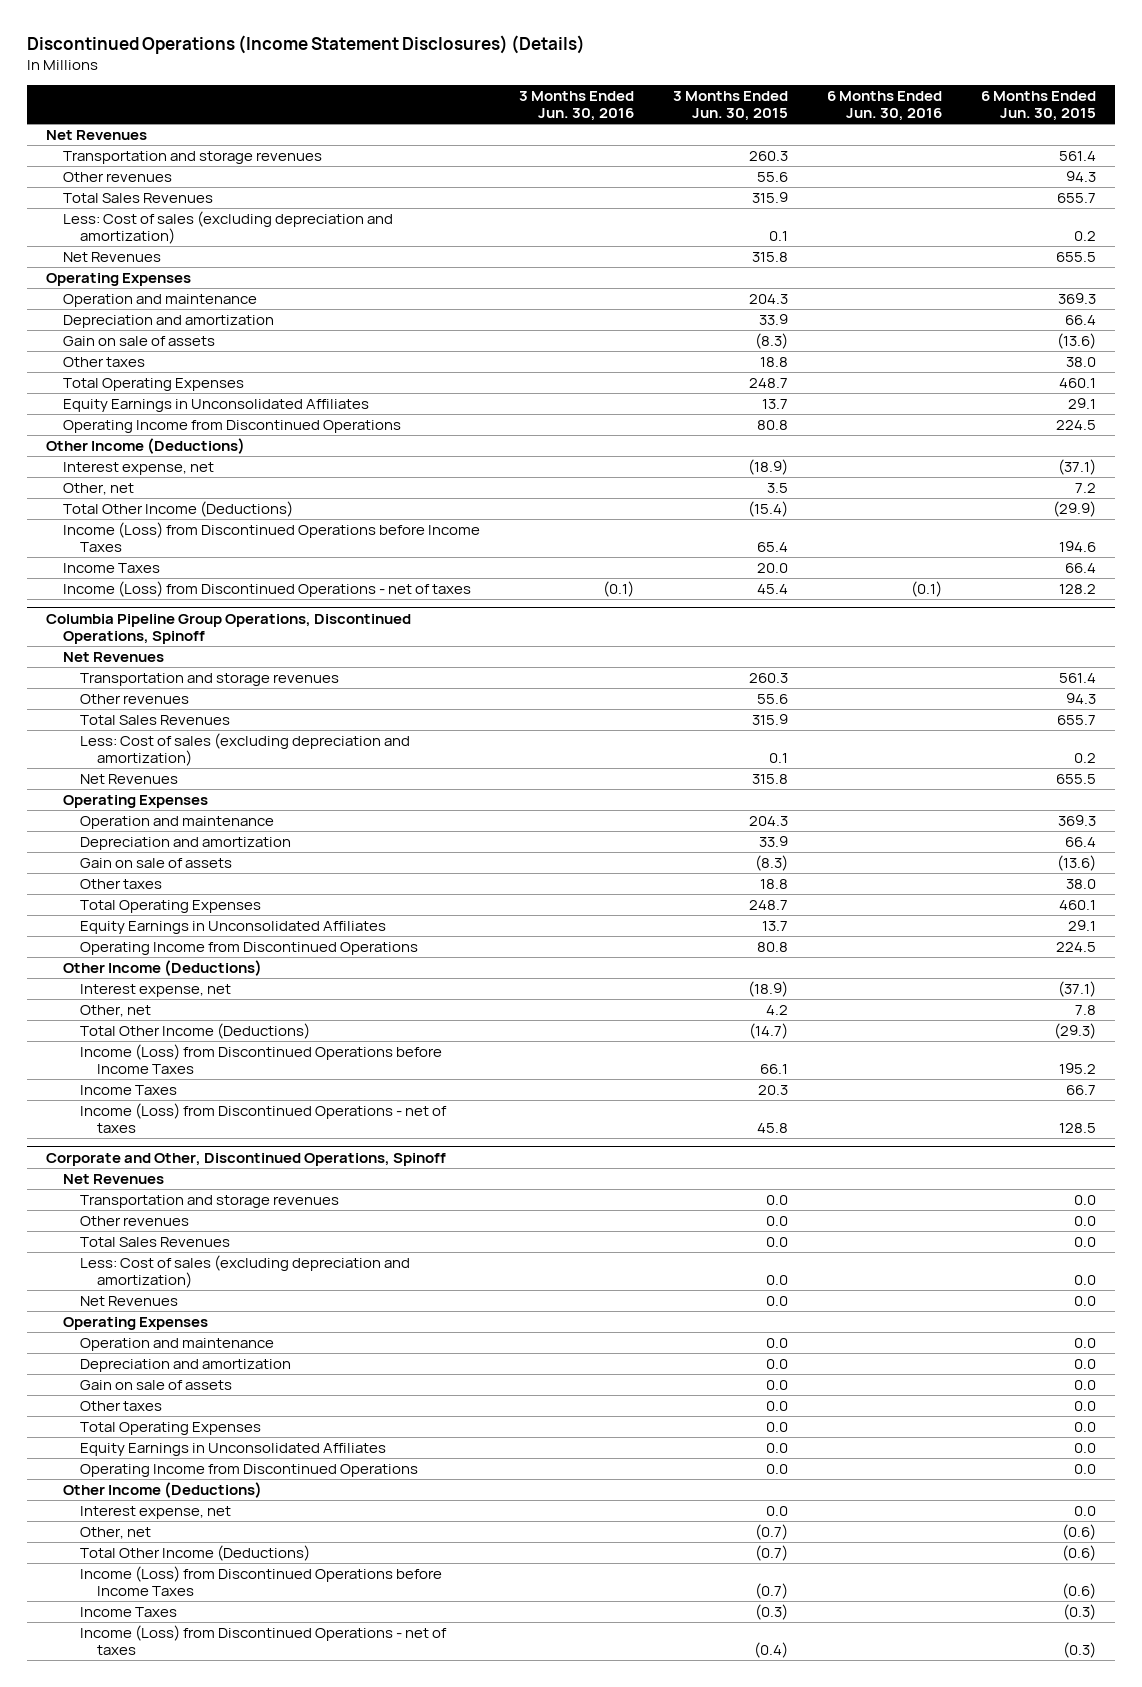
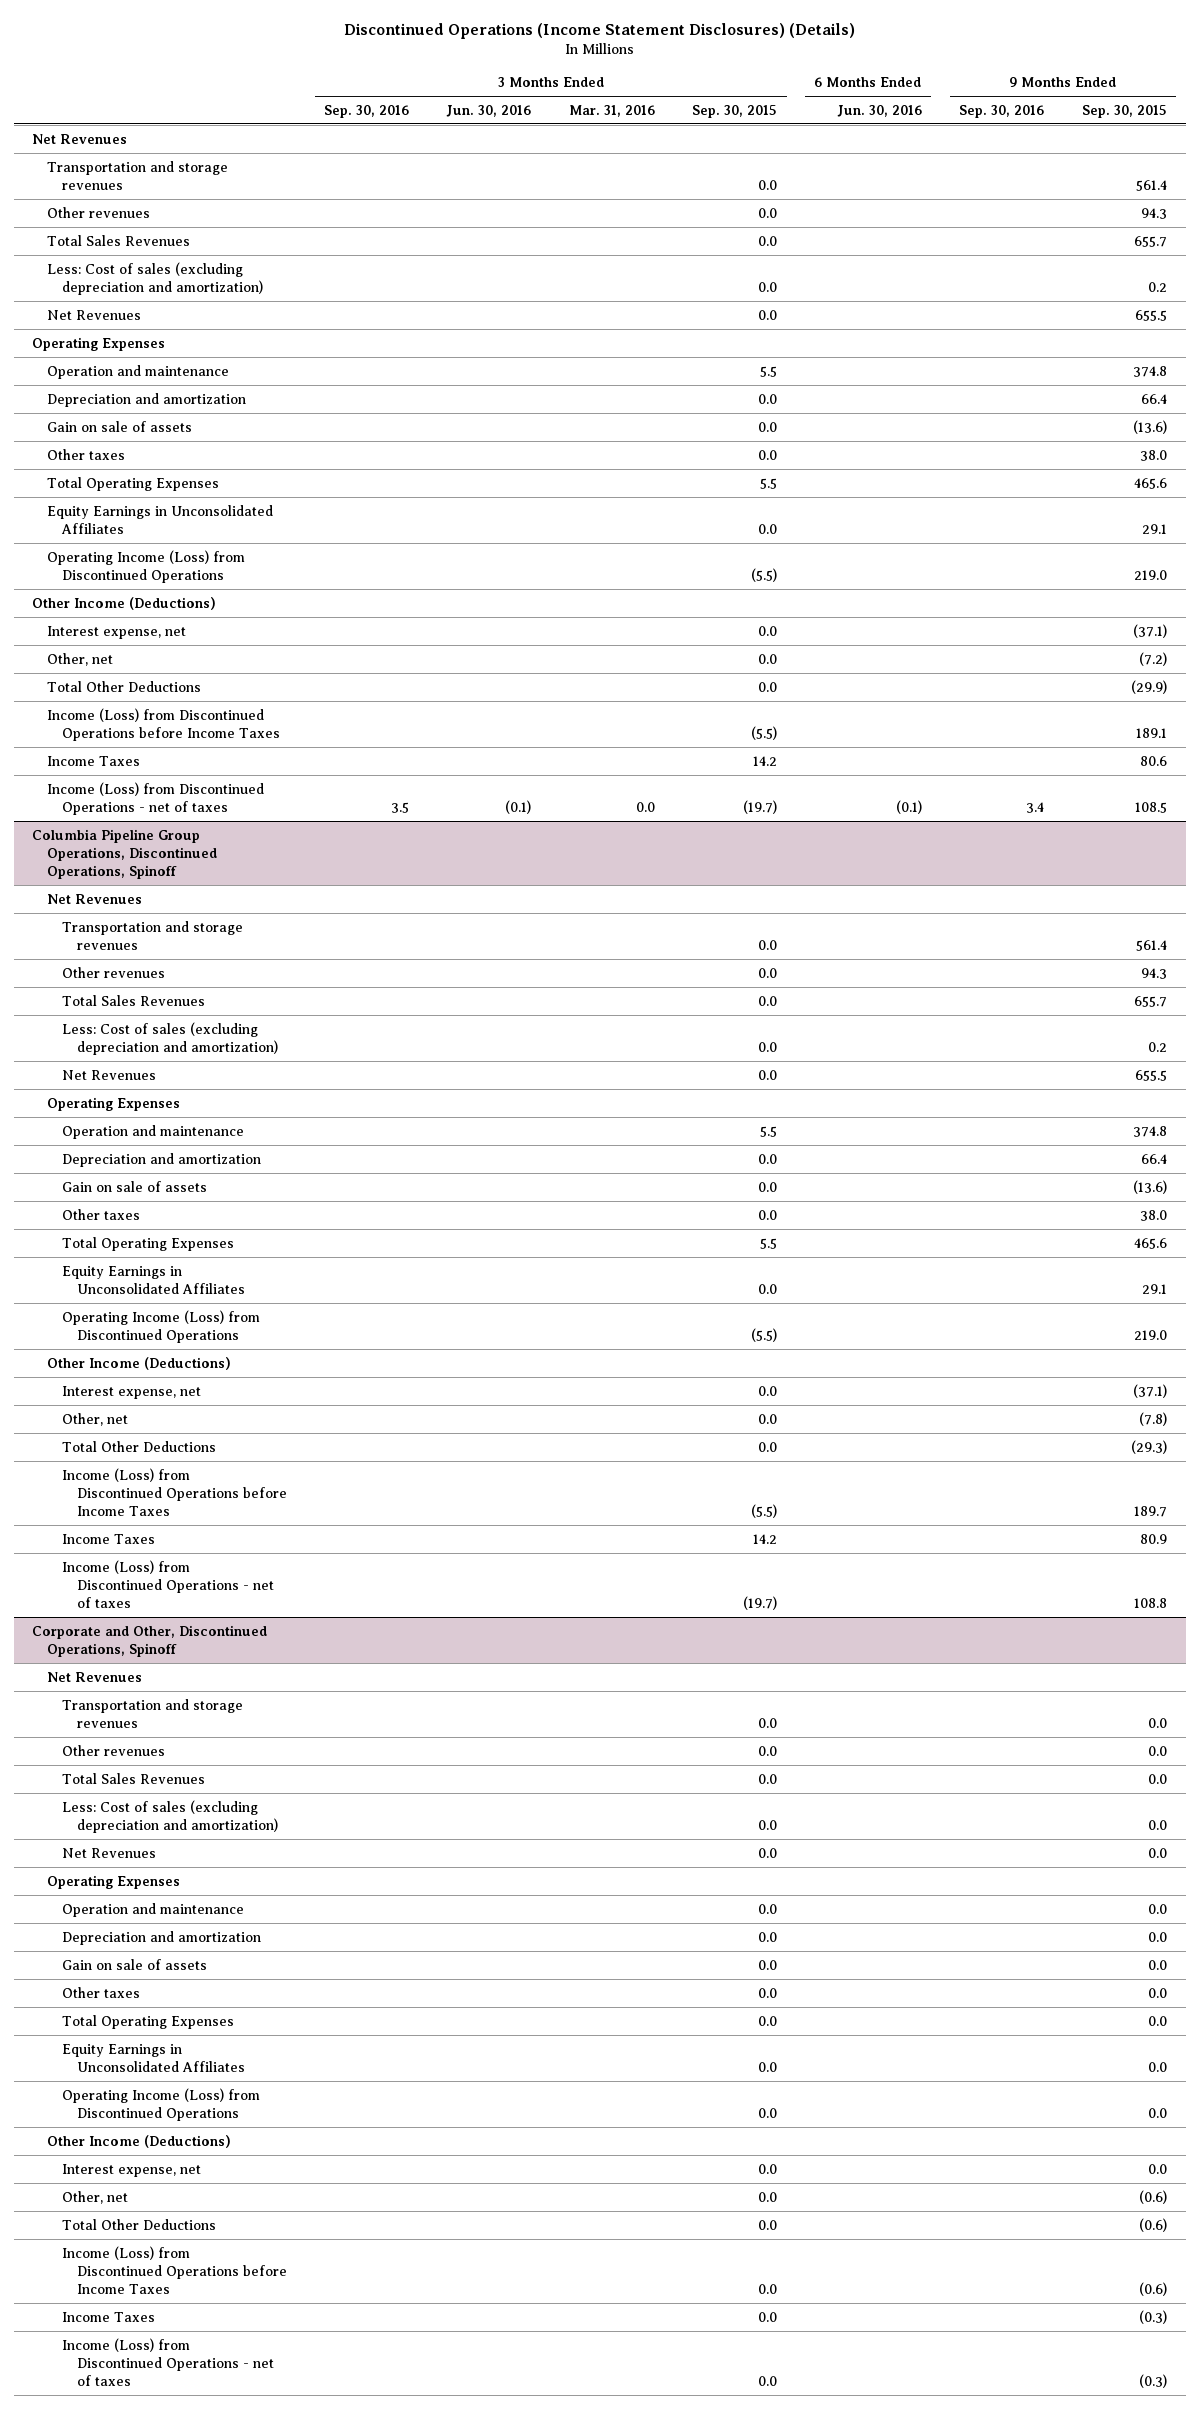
- | 3 Months Ended Jun. 30, 2016 | 3 Months Ended Jun. 30, 2015 | 6 Months Ended Jun. 30, 2016 | 6 Months Ended Jun. 30, 2015
+ | 3 Months Ended Sep. 30, 2016 | 3 Months Ended Jun. 30, 2016 | 3 Months Ended Mar. 31, 2016 | 3 Months Ended Sep. 30, 2015 | 6 Months Ended Jun. 30, 2016 | 9 Months Ended Sep. 30, 2016 | 9 Months Ended Sep. 30, 2015
- Operating Income from Discontinued Operations | | 80.8 | | 224.5
+ Operating Income (Loss) from Discontinued Operations | | | | (5.5) | | | 219.0
- Total Other Income (Deductions) | | (15.4) | | (29.9)
+ Total Other Deductions | | | | 0.0 | | | (29.9)
@ Columbia Pipeline Group Operations, Discontinued Operations, Spinoff
- Operating Income from Discontinued Operations | | 80.8 | | 224.5
+ Operating Income (Loss) from Discontinued Operations | | | | (5.5) | | | 219.0
- Total Other Income (Deductions) | | (14.7) | | (29.3)
+ Total Other Deductions | | | | 0.0 | | | (29.3)
@ Corporate and Other, Discontinued Operations, Spinoff
- Operating Income from Discontinued Operations | | 0.0 | | 0.0
+ Operating Income (Loss) from Discontinued Operations | | | | 0.0 | | | 0.0
- Total Other Income (Deductions) | | (0.7) | | (0.6)
+ Total Other Deductions | | | | 0.0 | | | (0.6)

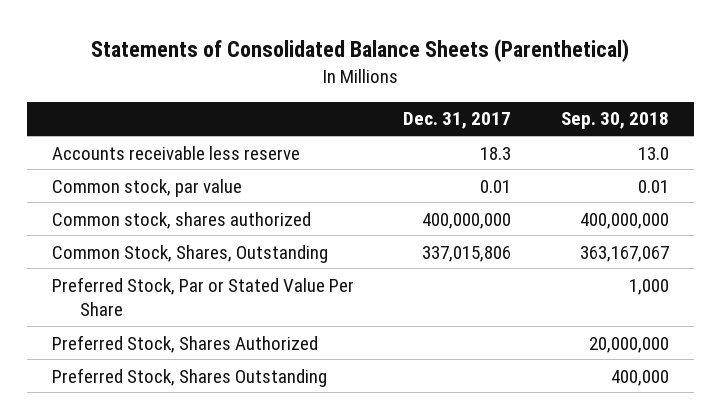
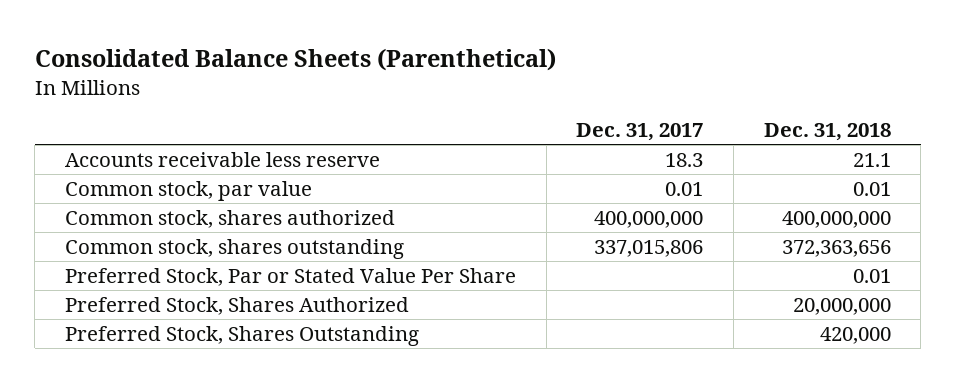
- Statements of Consolidated Balance Sheets (Parenthetical)
+ Consolidated Balance Sheets (Parenthetical)
- | Dec. 31, 2017 | Sep. 30, 2018
+ | Dec. 31, 2017 | Dec. 31, 2018
- Common Stock, Shares, Outstanding | 337,015,806 | 363,167,067
+ Common stock, shares outstanding | 337,015,806 | 372,363,656

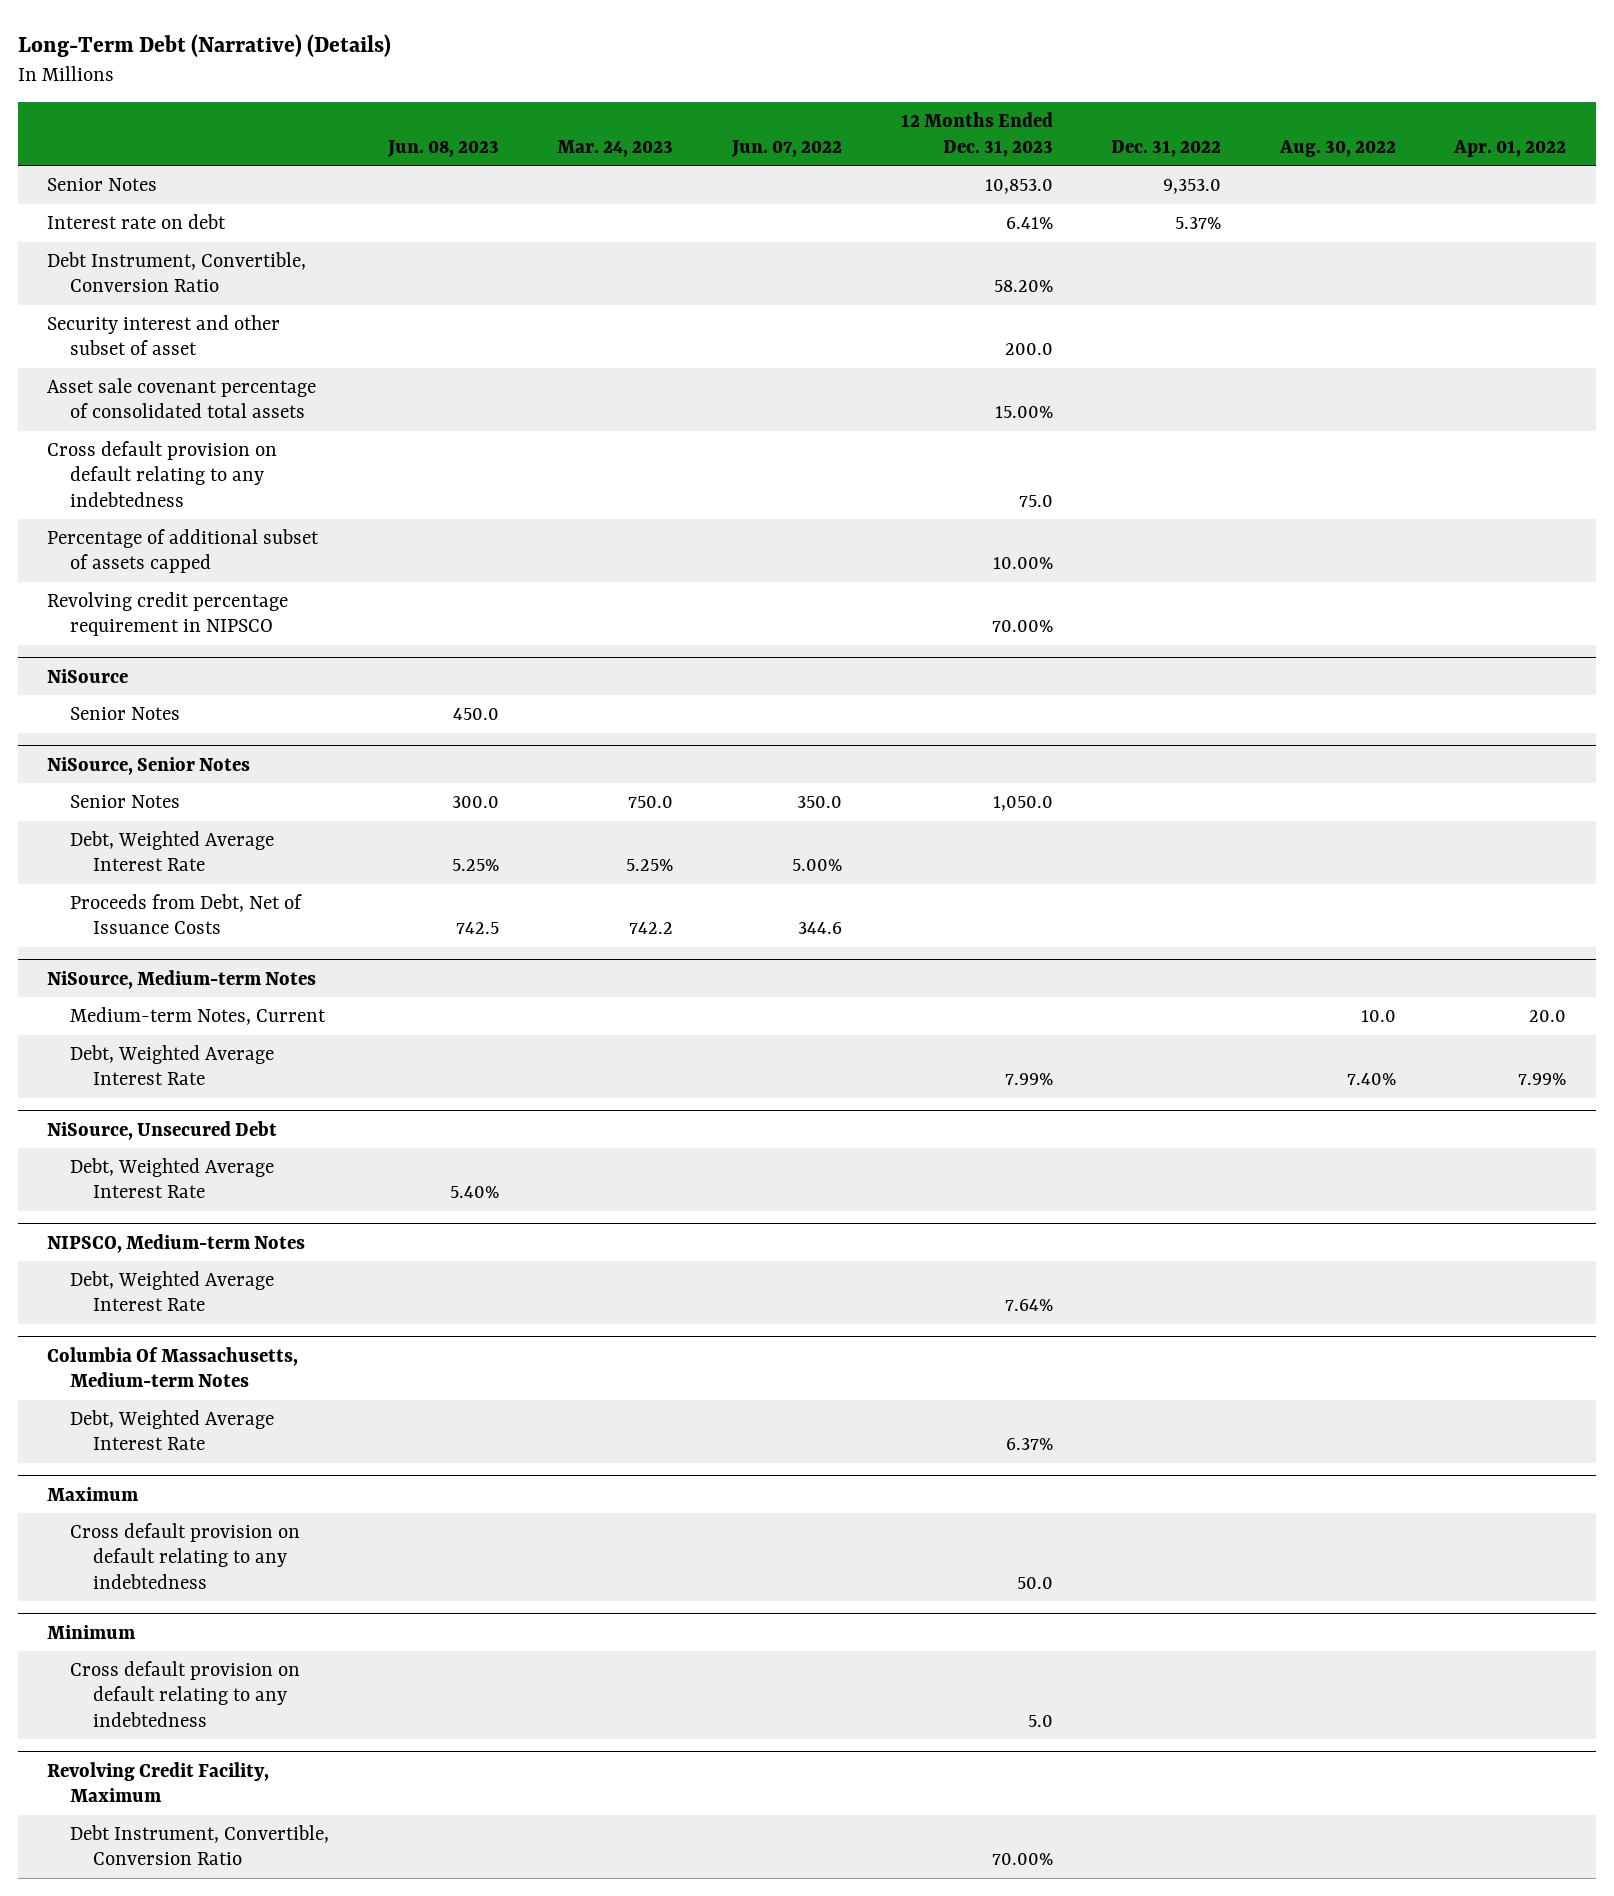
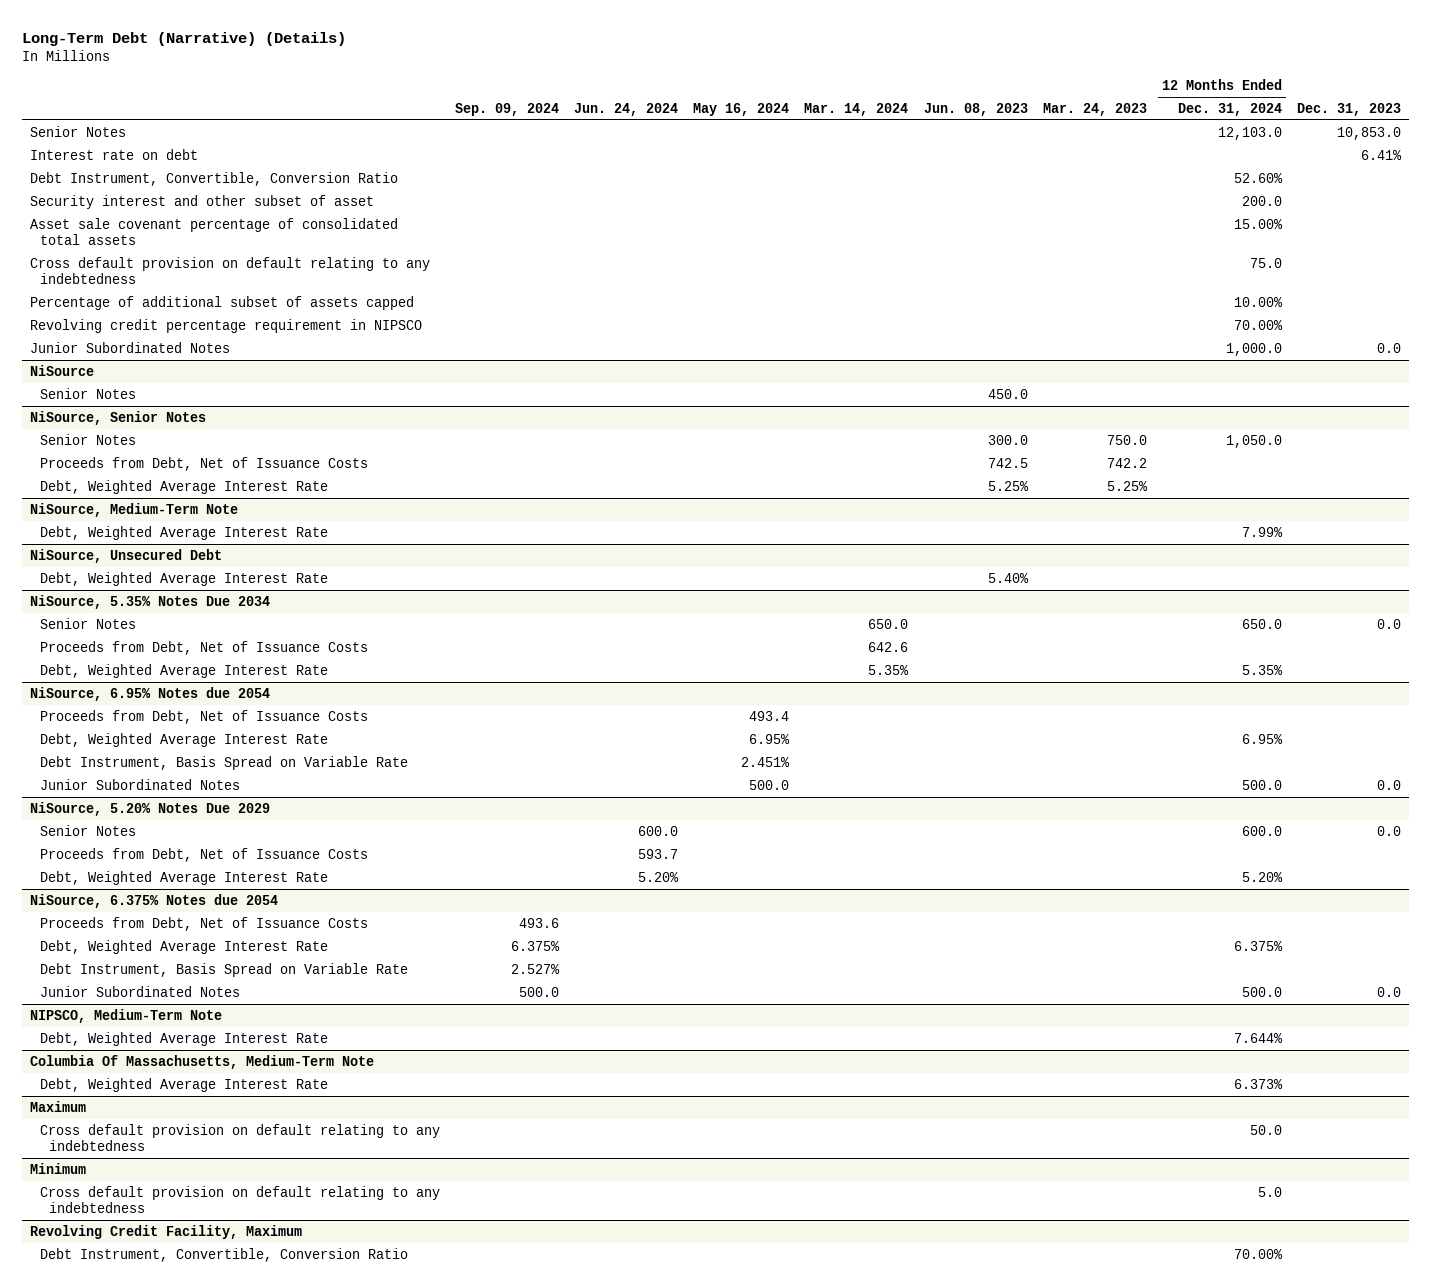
- | Jun. 08, 2023 | Mar. 24, 2023 | Jun. 07, 2022 | 12 Months Ended Dec. 31, 2023 | Dec. 31, 2022 | Aug. 30, 2022 | Apr. 01, 2022
+ | Sep. 09, 2024 | Jun. 24, 2024 | May 16, 2024 | Mar. 14, 2024 | Jun. 08, 2023 | Mar. 24, 2023 | 12 Months Ended Dec. 31, 2024 | Dec. 31, 2023
+ Junior Subordinated Notes | | | | | | | 1,000.0 | 0.0
- NiSource, Medium-term Notes
- Medium-term Notes, Current | | | | | | 10.0 | 20.0
@ NiSource, Senior Notes
moved down: Debt, Weighted Average Interest Rate | | | | | 5.25% | 5.25% | |
+ NiSource, Medium-Term Note
- NIPSCO, Medium-term Notes
+ NiSource, 5.35% Notes Due 2034
+ Senior Notes | | | | 650.0 | | | 650.0 | 0.0
+ Proceeds from Debt, Net of Issuance Costs | | | | 642.6 | | | |
+ Debt, Weighted Average Interest Rate | | | | 5.35% | | | 5.35% |
+ NiSource, 6.95% Notes due 2054
+ Proceeds from Debt, Net of Issuance Costs | | | 493.4 | | | | |
+ Debt, Weighted Average Interest Rate | | | 6.95% | | | | 6.95% |
+ Debt Instrument, Basis Spread on Variable Rate | | | 2.451% | | | | |
+ Junior Subordinated Notes | | | 500.0 | | | | 500.0 | 0.0
+ NiSource, 5.20% Notes Due 2029
+ Senior Notes | | 600.0 | | | | | 600.0 | 0.0
+ Proceeds from Debt, Net of Issuance Costs | | 593.7 | | | | | |
+ Debt, Weighted Average Interest Rate | | 5.20% | | | | | 5.20% |
+ NiSource, 6.375% Notes due 2054
+ Proceeds from Debt, Net of Issuance Costs | 493.6 | | | | | | |
+ Debt, Weighted Average Interest Rate | 6.375% | | | | | | 6.375% |
+ Debt Instrument, Basis Spread on Variable Rate | 2.527% | | | | | | |
+ Junior Subordinated Notes | 500.0 | | | | | | 500.0 | 0.0
+ NIPSCO, Medium-Term Note
- Columbia Of Massachusetts, Medium-term Notes
+ Columbia Of Massachusetts, Medium-Term Note

